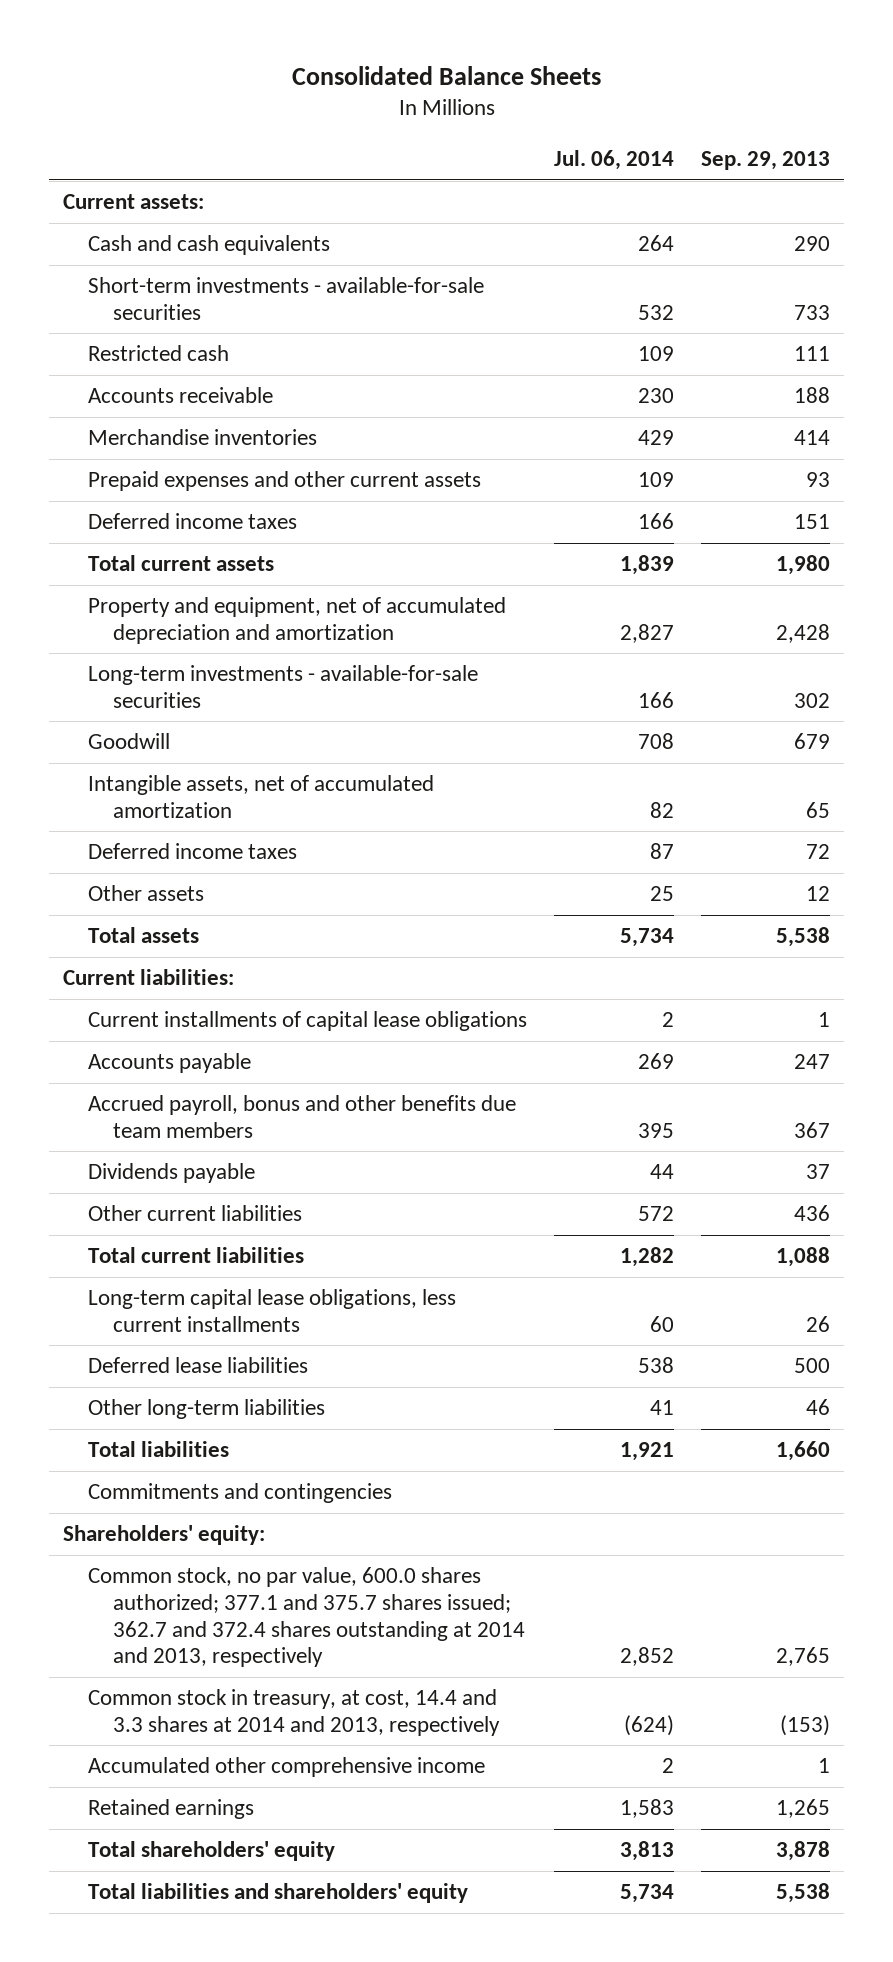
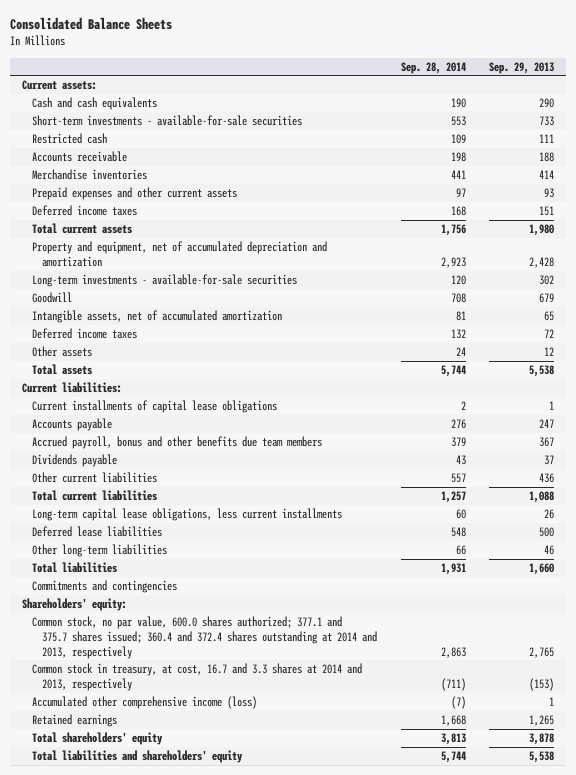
- | Jul. 06, 2014 | Sep. 29, 2013
+ | Sep. 28, 2014 | Sep. 29, 2013
- Common stock, no par value, 600.0 shares authorized; 377.1 and 375.7 shares issued; 362.7 and 372.4 shares outstanding at 2014 and 2013, respectively | 2,852 | 2,765
- Common stock in treasury, at cost, 14.4 and 3.3 shares at 2014 and 2013, respectively | (624) | (153)
- Accumulated other comprehensive income | 2 | 1
+ Common stock, no par value, 600.0 shares authorized; 377.1 and 375.7 shares issued; 360.4 and 372.4 shares outstanding at 2014 and 2013, respectively | 2,863 | 2,765
+ Common stock in treasury, at cost, 16.7 and 3.3 shares at 2014 and 2013, respectively | (711) | (153)
+ Accumulated other comprehensive income (loss) | (7) | 1

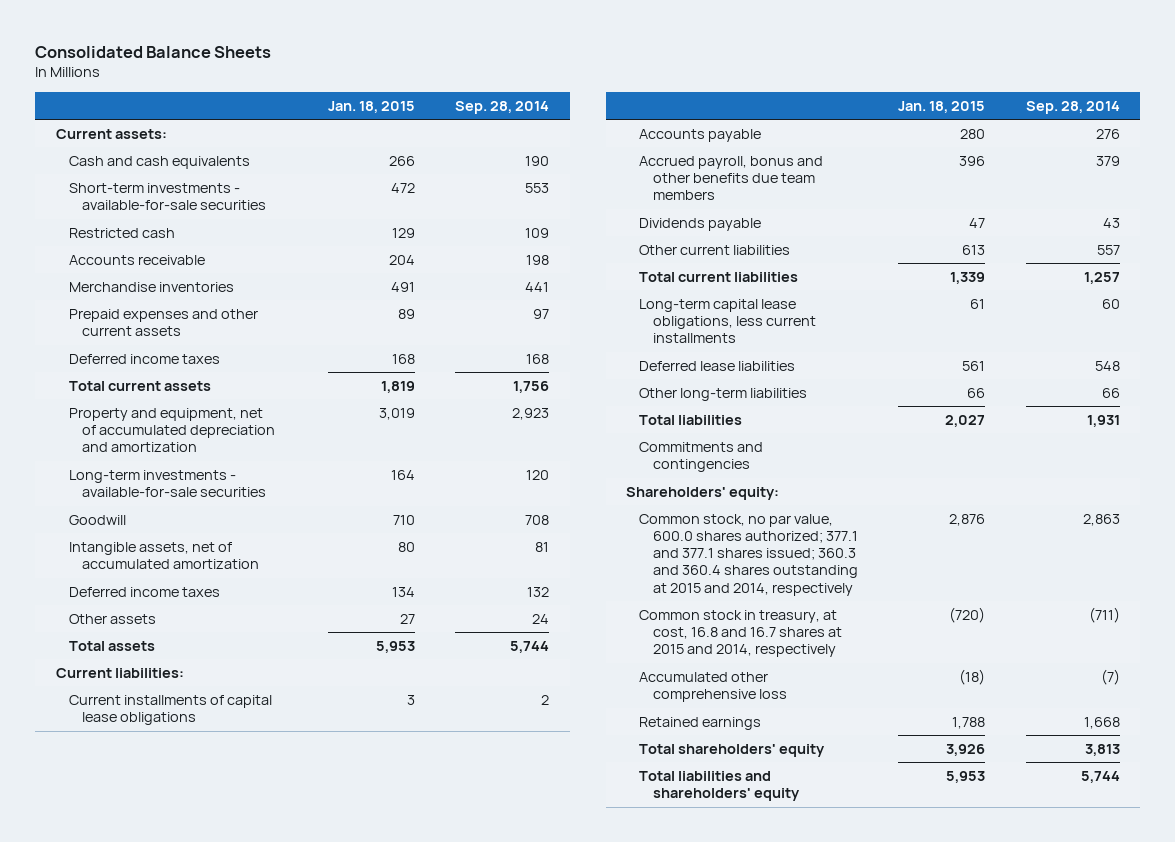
- | Sep. 28, 2014 | Sep. 29, 2013
+ | Jan. 18, 2015 | Sep. 28, 2014
- Common stock, no par value, 600.0 shares authorized; 377.1 and 375.7 shares issued; 360.4 and 372.4 shares outstanding at 2014 and 2013, respectively | 2,863 | 2,765
- Common stock in treasury, at cost, 16.7 and 3.3 shares at 2014 and 2013, respectively | (711) | (153)
- Accumulated other comprehensive income (loss) | (7) | 1
+ Common stock, no par value, 600.0 shares authorized; 377.1 and 377.1 shares issued; 360.3 and 360.4 shares outstanding at 2015 and 2014, respectively | 2,876 | 2,863
+ Common stock in treasury, at cost, 16.8 and 16.7 shares at 2015 and 2014, respectively | (720) | (711)
+ Accumulated other comprehensive loss | (18) | (7)

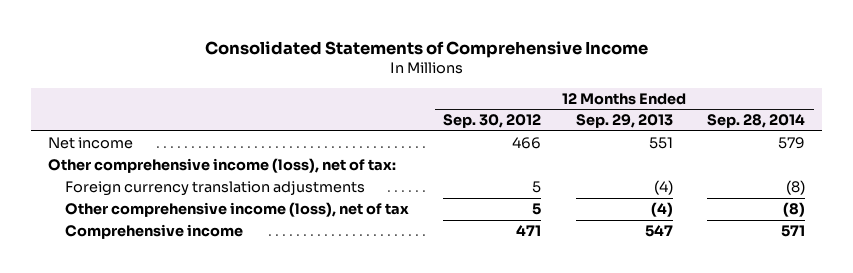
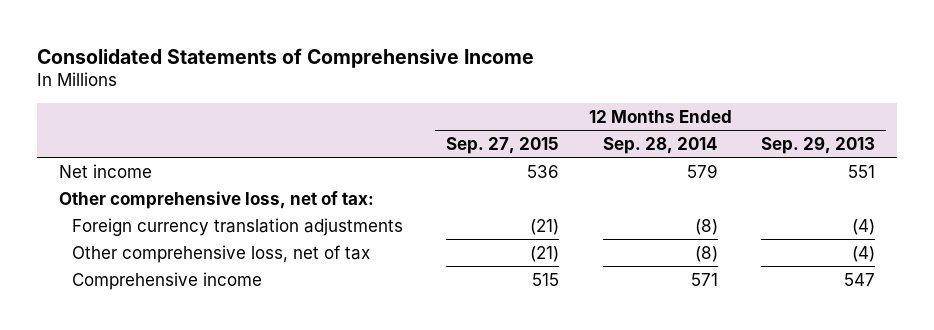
- | 12 Months Ended Sep. 30, 2012 | 12 Months Ended Sep. 29, 2013 | 12 Months Ended Sep. 28, 2014
+ | 12 Months Ended Sep. 27, 2015 | 12 Months Ended Sep. 28, 2014 | 12 Months Ended Sep. 29, 2013
- Other comprehensive income (loss), net of tax:
+ Other comprehensive loss, net of tax:
- Other comprehensive income (loss), net of tax | 5 | (4) | (8)
+ Other comprehensive loss, net of tax | (21) | (8) | (4)

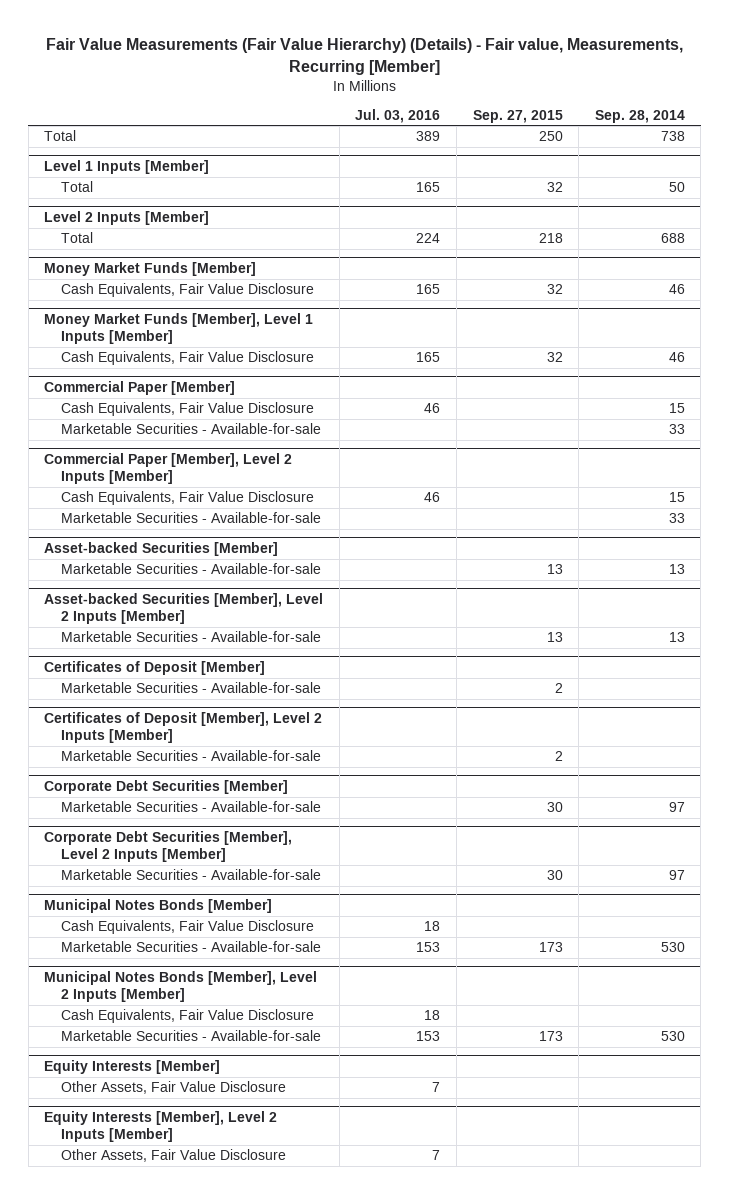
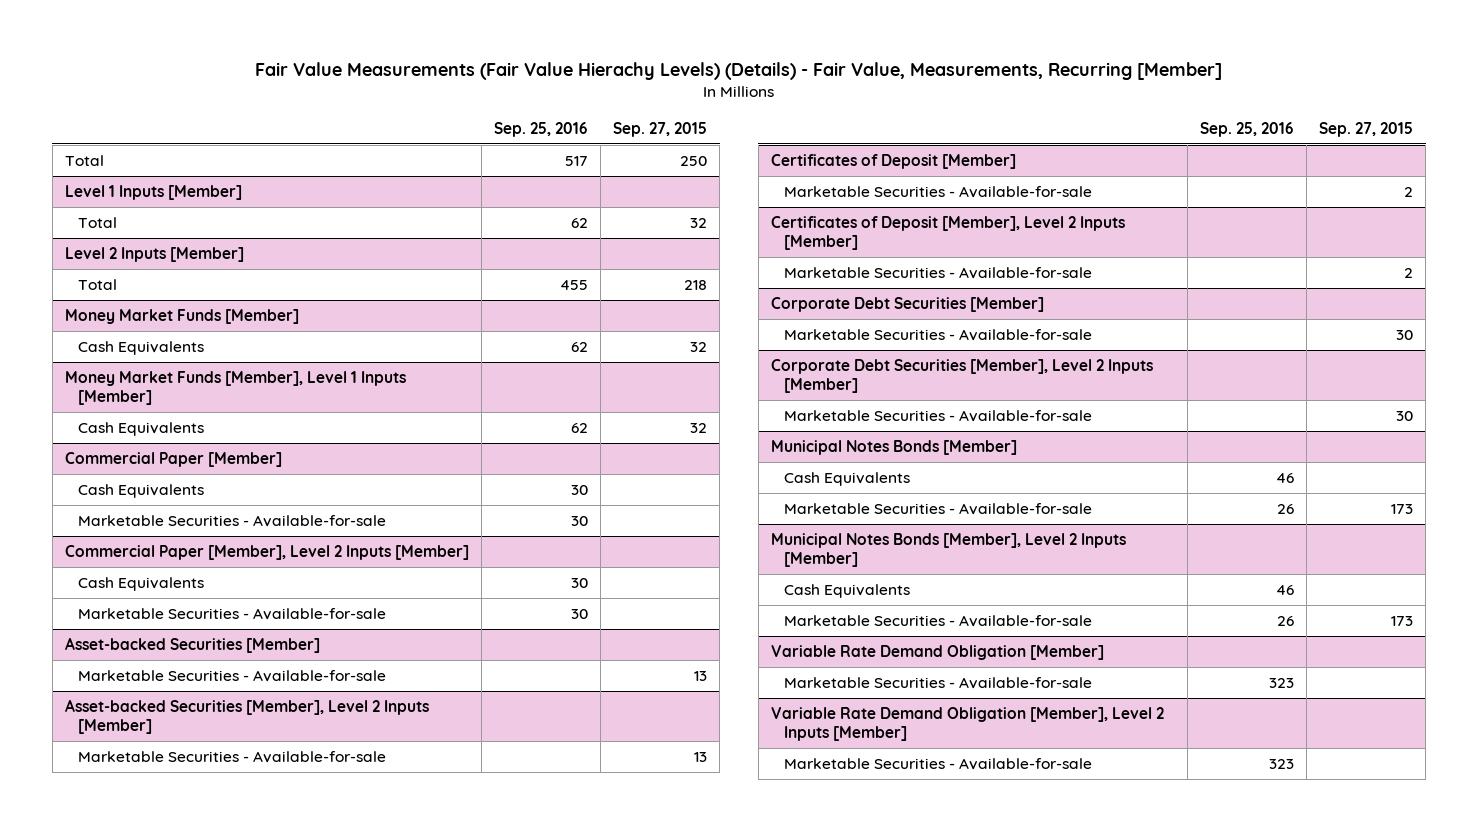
- Fair Value Measurements (Fair Value Hierarchy) (Details) - Fair value, Measurements, Recurring [Member]
+ Fair Value Measurements (Fair Value Hierachy Levels) (Details) - Fair Value, Measurements, Recurring [Member]
- | Jul. 03, 2016 | Sep. 27, 2015 | Sep. 28, 2014
+ | Sep. 25, 2016 | Sep. 27, 2015
@ Money Market Funds [Member]
- Cash Equivalents, Fair Value Disclosure | 165 | 32 | 46
+ Cash Equivalents | 62 | 32
@ Money Market Funds [Member], Level 1 Inputs [Member]
- Cash Equivalents, Fair Value Disclosure | 165 | 32 | 46
+ Cash Equivalents | 62 | 32
@ Commercial Paper [Member]
- Cash Equivalents, Fair Value Disclosure | 46 | | 15
+ Cash Equivalents | 30 |
@ Commercial Paper [Member], Level 2 Inputs [Member]
- Cash Equivalents, Fair Value Disclosure | 46 | | 15
+ Cash Equivalents | 30 |
@ Municipal Notes Bonds [Member]
- Cash Equivalents, Fair Value Disclosure | 18 | |
+ Cash Equivalents | 46 |
@ Municipal Notes Bonds [Member], Level 2 Inputs [Member]
- Cash Equivalents, Fair Value Disclosure | 18 | |
+ Cash Equivalents | 46 |
- Equity Interests [Member]
- Other Assets, Fair Value Disclosure | 7 | |
- Equity Interests [Member], Level 2 Inputs [Member]
- Other Assets, Fair Value Disclosure | 7 | |
+ Variable Rate Demand Obligation [Member]
+ Marketable Securities - Available-for-sale | 323 |
+ Variable Rate Demand Obligation [Member], Level 2 Inputs [Member]
+ Marketable Securities - Available-for-sale | 323 |

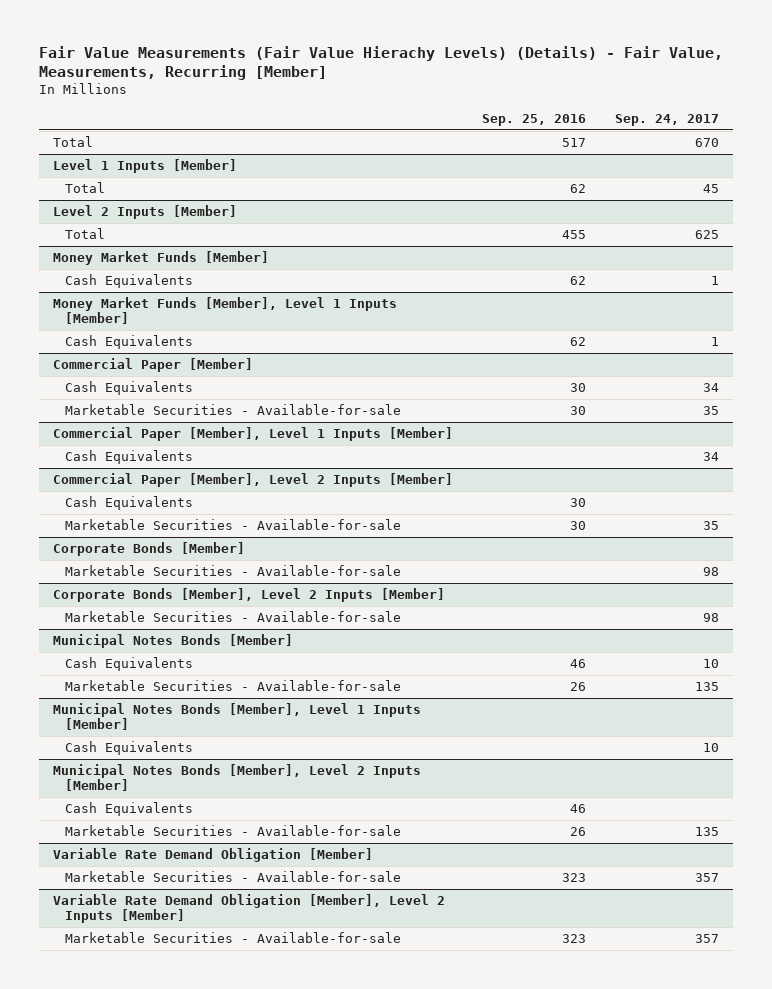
- | Sep. 25, 2016 | Sep. 27, 2015
+ | Sep. 25, 2016 | Sep. 24, 2017
+ Commercial Paper [Member], Level 1 Inputs [Member]
+ Cash Equivalents | | 34
- Asset-backed Securities [Member]
- Marketable Securities - Available-for-sale | | 13
- Asset-backed Securities [Member], Level 2 Inputs [Member]
- Marketable Securities - Available-for-sale | | 13
- Certificates of Deposit [Member]
- Marketable Securities - Available-for-sale | | 2
- Certificates of Deposit [Member], Level 2 Inputs [Member]
- Marketable Securities - Available-for-sale | | 2
- Corporate Debt Securities [Member]
+ Corporate Bonds [Member]
- Corporate Debt Securities [Member], Level 2 Inputs [Member]
+ Corporate Bonds [Member], Level 2 Inputs [Member]
+ Municipal Notes Bonds [Member], Level 1 Inputs [Member]
+ Cash Equivalents | | 10

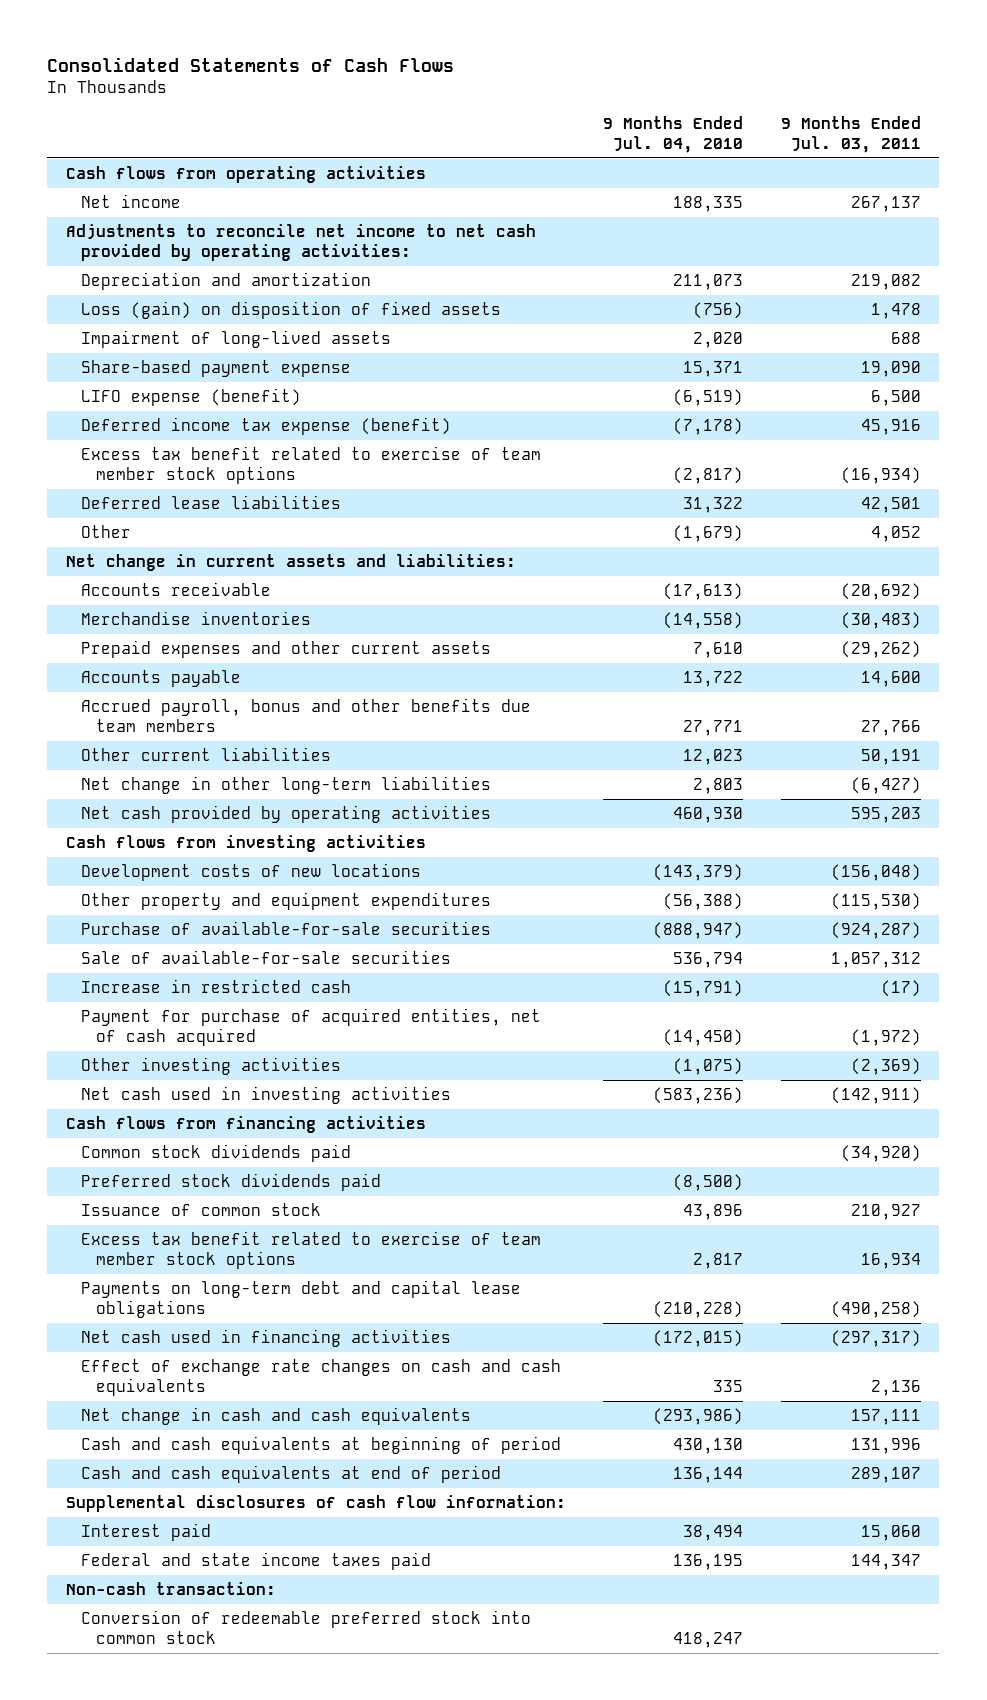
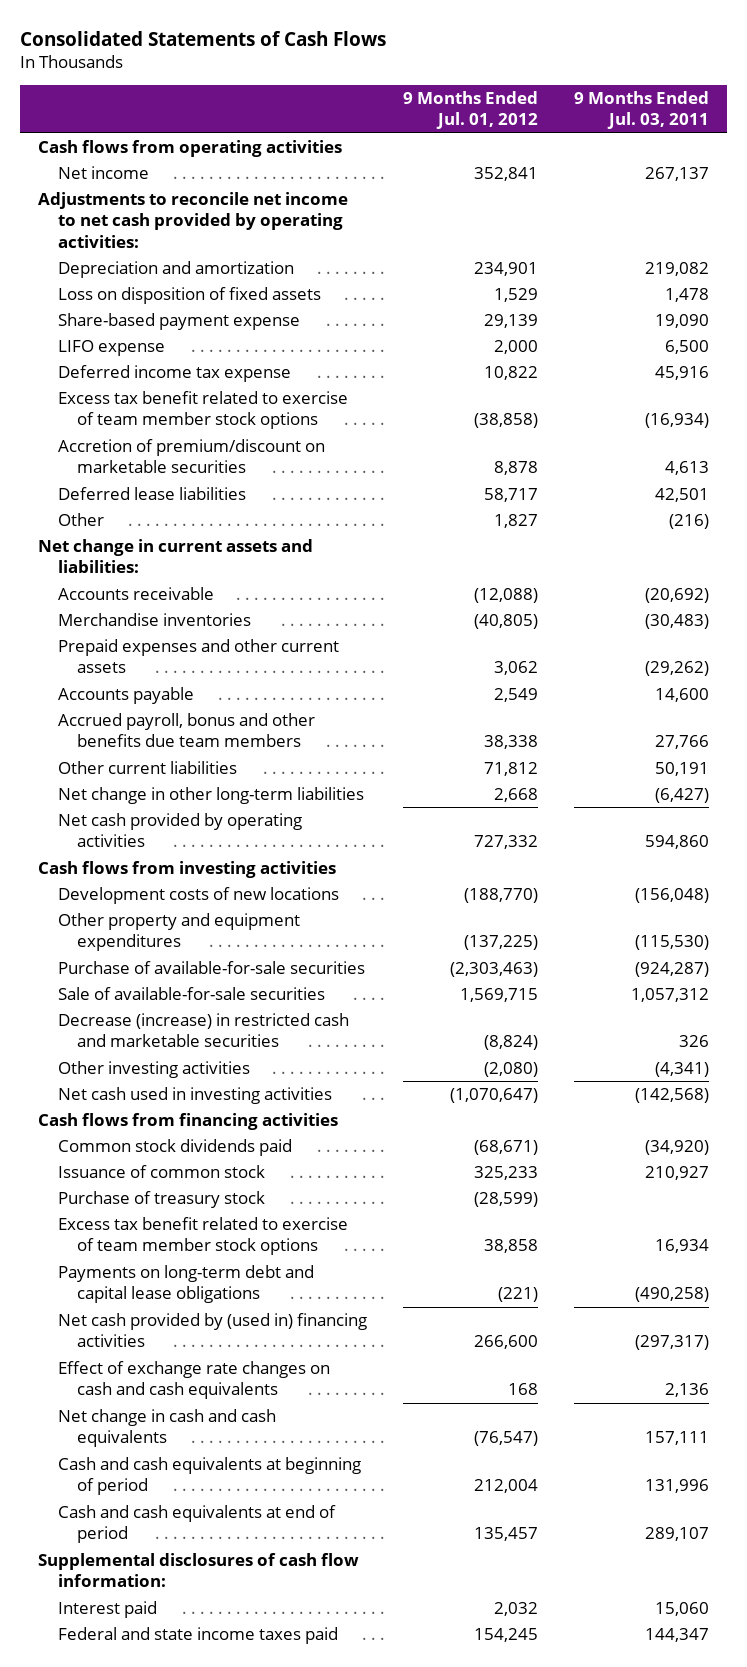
- | 9 Months Ended Jul. 04, 2010 | 9 Months Ended Jul. 03, 2011
+ | 9 Months Ended Jul. 01, 2012 | 9 Months Ended Jul. 03, 2011
- Loss (gain) on disposition of fixed assets | (756) | 1,478
- Impairment of long-lived assets | 2,020 | 688
+ Loss on disposition of fixed assets | 1,529 | 1,478
- LIFO expense (benefit) | (6,519) | 6,500
- Deferred income tax expense (benefit) | (7,178) | 45,916
+ LIFO expense | 2,000 | 6,500
+ Deferred income tax expense | 10,822 | 45,916
+ Accretion of premium/discount on marketable securities | 8,878 | 4,613
- Other | (1,679) | 4,052
+ Other | 1,827 | (216)
- Net cash provided by operating activities | 460,930 | 595,203
+ Net cash provided by operating activities | 727,332 | 594,860
- Increase in restricted cash | (15,791) | (17)
- Payment for purchase of acquired entities, net of cash acquired | (14,450) | (1,972)
- Other investing activities | (1,075) | (2,369)
- Net cash used in investing activities | (583,236) | (142,911)
+ Decrease (increase) in restricted cash and marketable securities | (8,824) | 326
+ Other investing activities | (2,080) | (4,341)
+ Net cash used in investing activities | (1,070,647) | (142,568)
- Preferred stock dividends paid | (8,500) |
+ Purchase of treasury stock | (28,599) |
- Net cash used in financing activities | (172,015) | (297,317)
+ Net cash provided by (used in) financing activities | 266,600 | (297,317)
- Non-cash transaction:
- Conversion of redeemable preferred stock into common stock | 418,247 |

